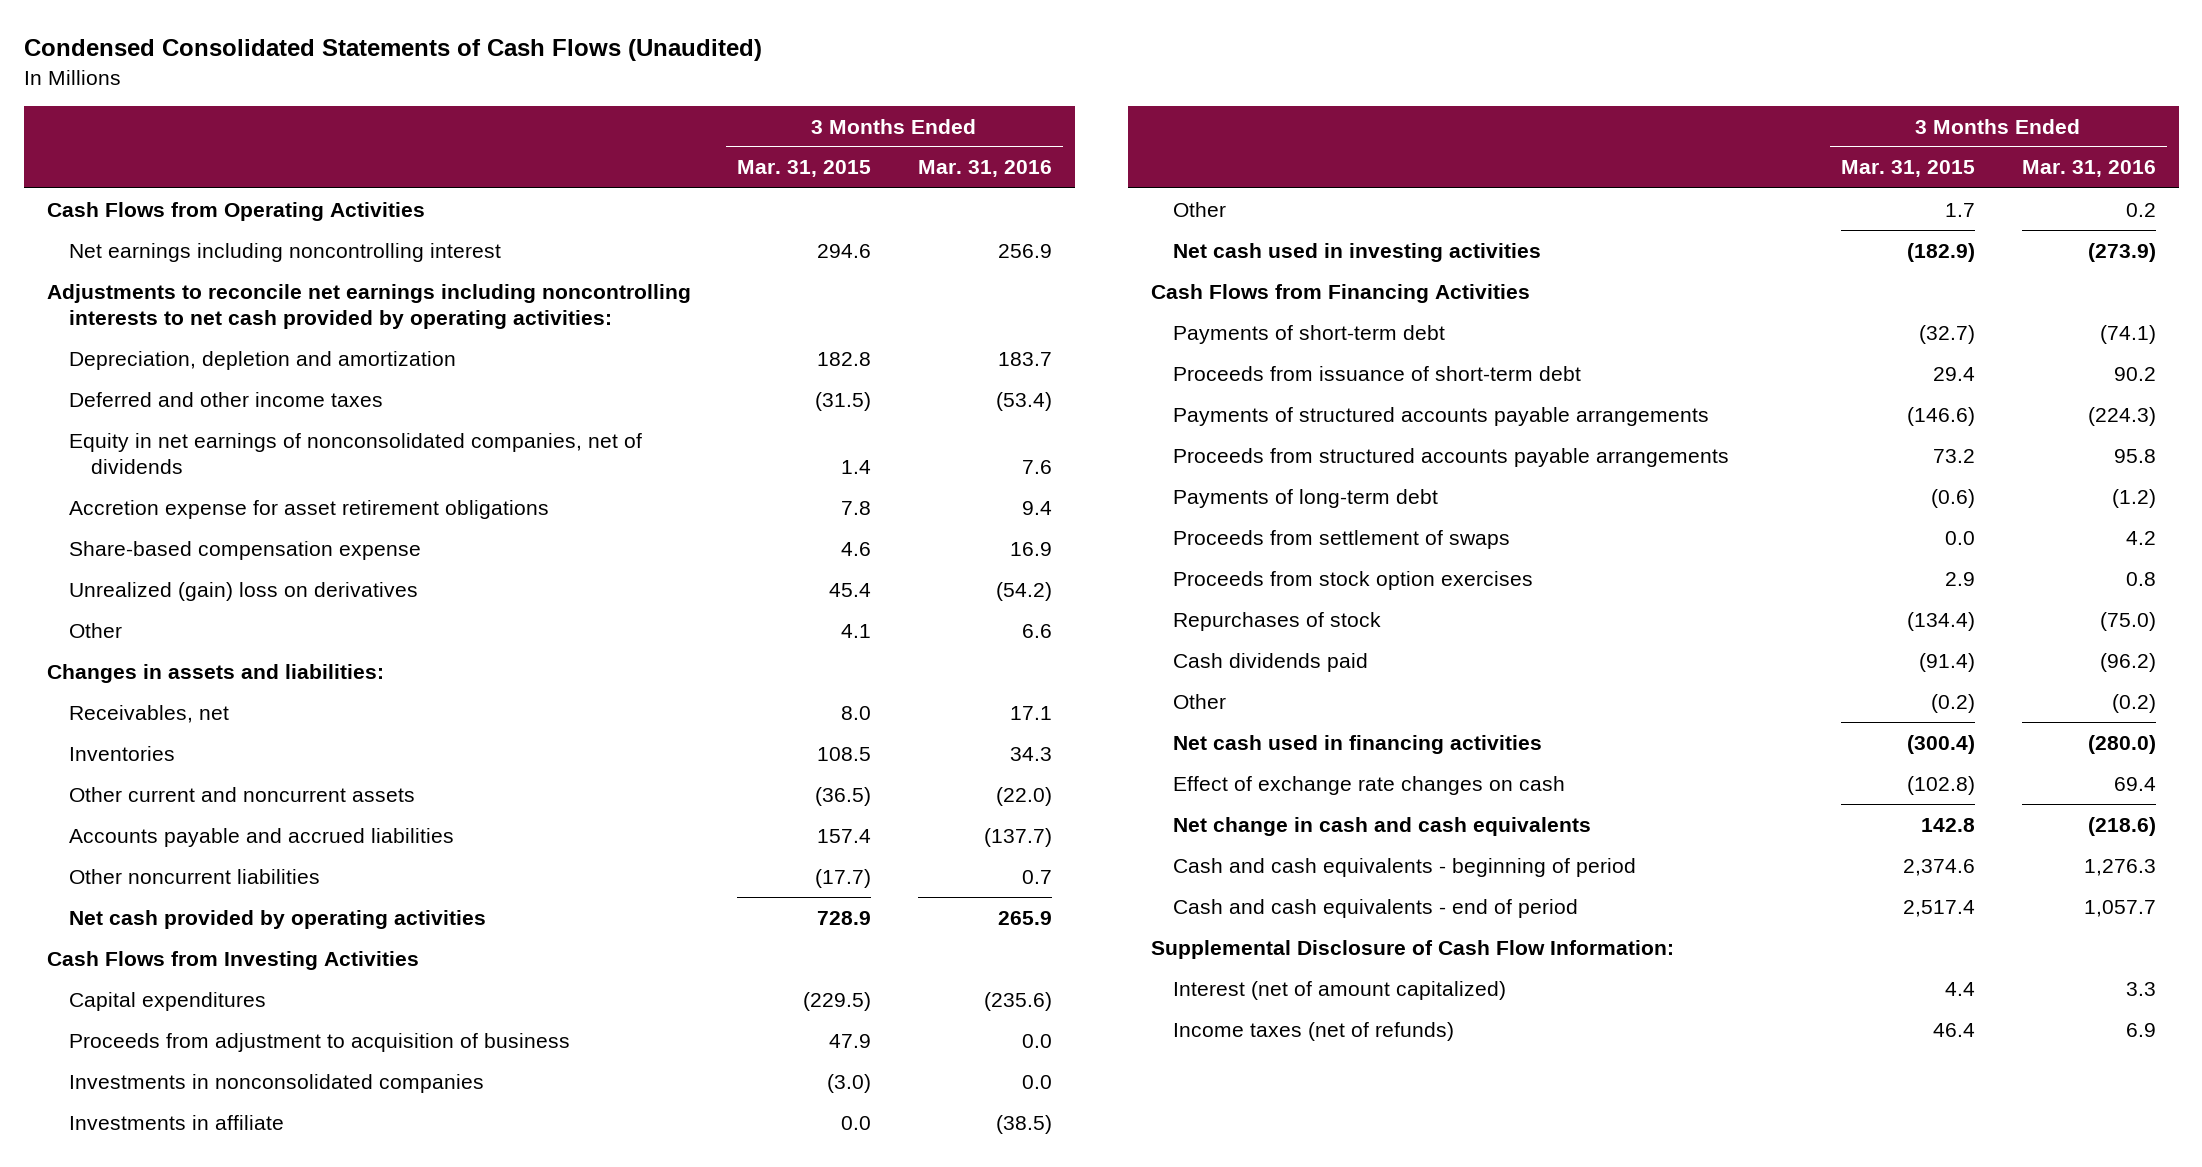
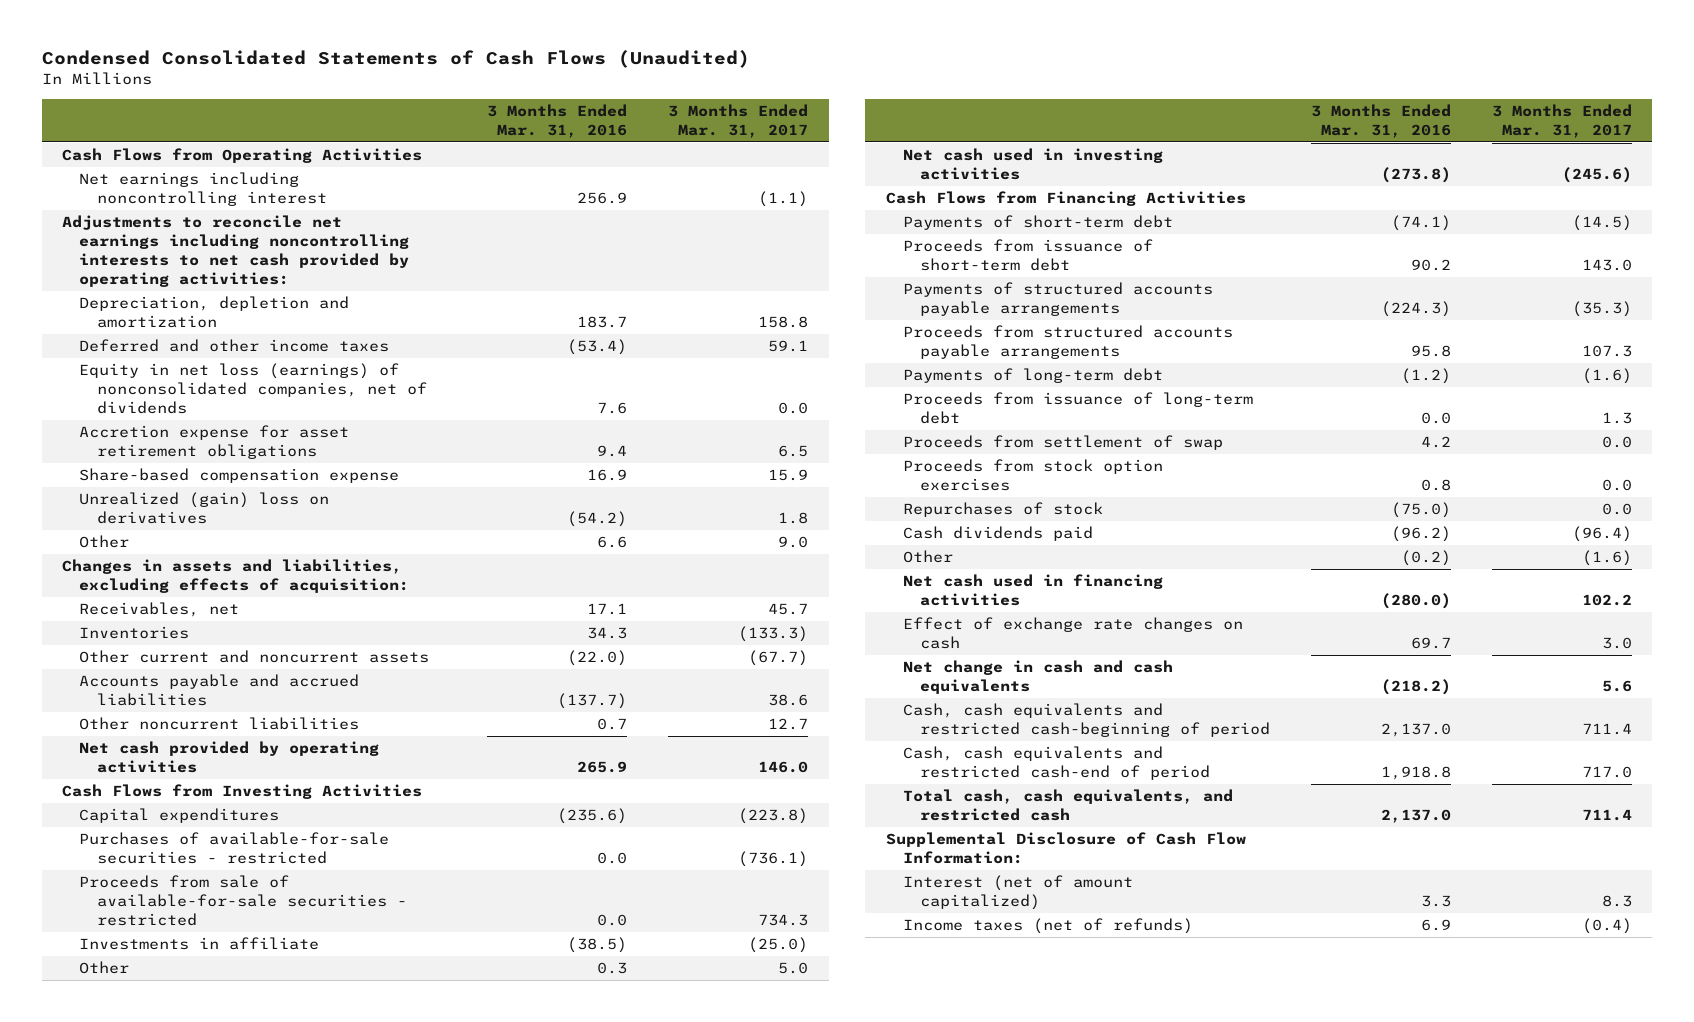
- | 3 Months Ended Mar. 31, 2015 | 3 Months Ended Mar. 31, 2016
+ | 3 Months Ended Mar. 31, 2016 | 3 Months Ended Mar. 31, 2017
- Equity in net earnings of nonconsolidated companies, net of dividends | 1.4 | 7.6
+ Equity in net loss (earnings) of nonconsolidated companies, net of dividends | 7.6 | 0.0
- Changes in assets and liabilities:
+ Changes in assets and liabilities, excluding effects of acquisition:
- Proceeds from adjustment to acquisition of business | 47.9 | 0.0
- Investments in nonconsolidated companies | (3.0) | 0.0
+ Purchases of available-for-sale securities - restricted | 0.0 | (736.1)
+ Proceeds from sale of available-for-sale securities - restricted | 0.0 | 734.3
- Other | 1.7 | 0.2
- Net cash used in investing activities | (182.9) | (273.9)
+ Other | 0.3 | 5.0
+ Net cash used in investing activities | (273.8) | (245.6)
- Proceeds from settlement of swaps | 0.0 | 4.2
+ Proceeds from issuance of long-term debt | 0.0 | 1.3
+ Proceeds from settlement of swap | 4.2 | 0.0
- Effect of exchange rate changes on cash | (102.8) | 69.4
- Net change in cash and cash equivalents | 142.8 | (218.6)
- Cash and cash equivalents - beginning of period | 2,374.6 | 1,276.3
- Cash and cash equivalents - end of period | 2,517.4 | 1,057.7
+ Effect of exchange rate changes on cash | 69.7 | 3.0
+ Net change in cash and cash equivalents | (218.2) | 5.6
+ Cash, cash equivalents and restricted cash-beginning of period | 2,137.0 | 711.4
+ Cash, cash equivalents and restricted cash-end of period | 1,918.8 | 717.0
+ Total cash, cash equivalents, and restricted cash | 2,137.0 | 711.4

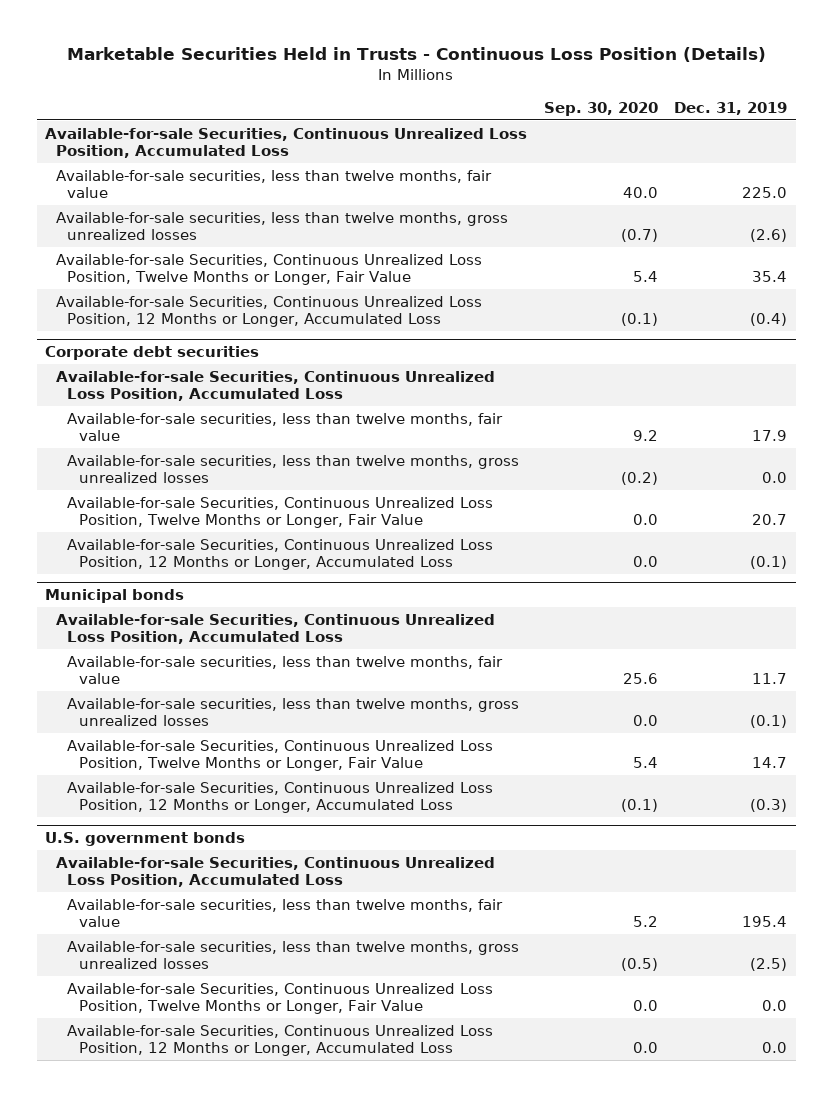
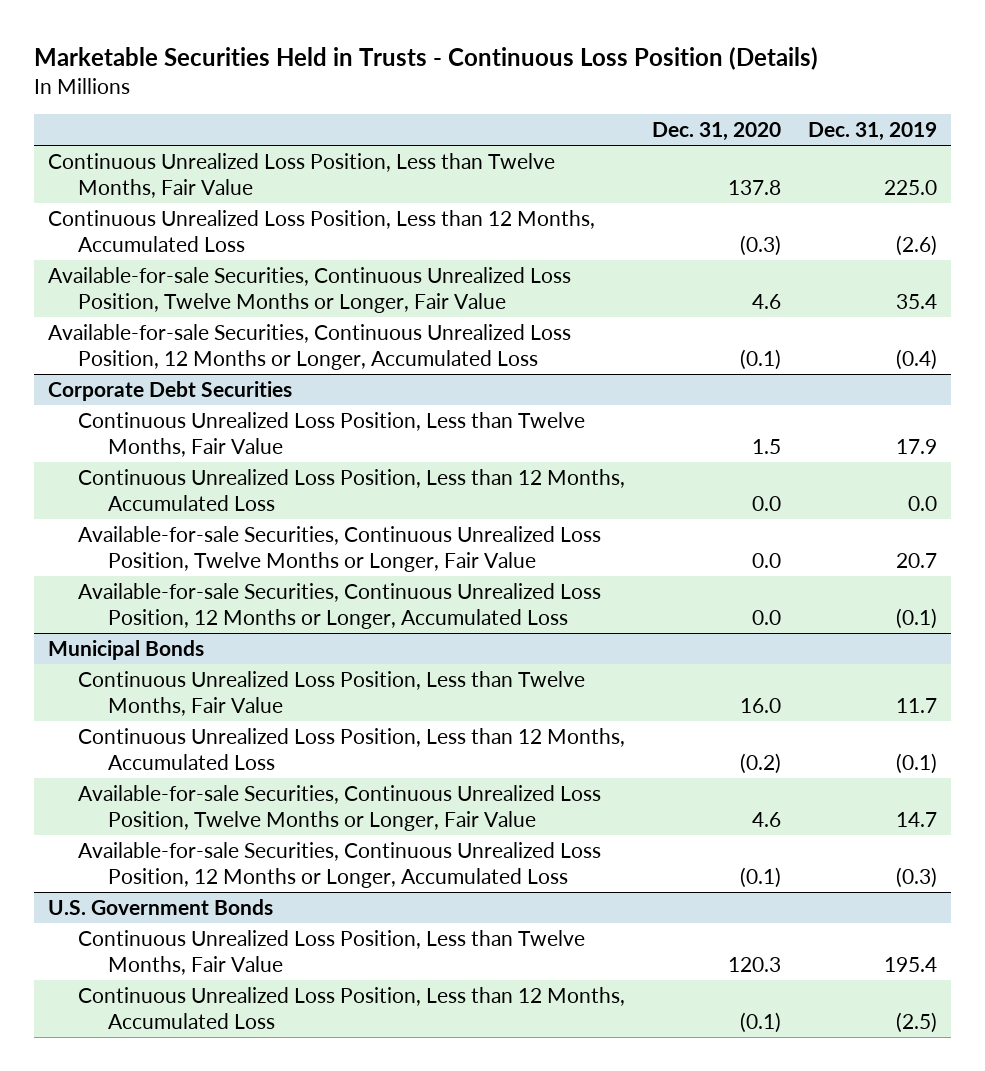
- | Sep. 30, 2020 | Dec. 31, 2019
+ | Dec. 31, 2020 | Dec. 31, 2019
- Available-for-sale Securities, Continuous Unrealized Loss Position, Accumulated Loss
- Available-for-sale securities, less than twelve months, fair value | 40.0 | 225.0
- Available-for-sale securities, less than twelve months, gross unrealized losses | (0.7) | (2.6)
+ Continuous Unrealized Loss Position, Less than Twelve Months, Fair Value | 137.8 | 225.0
+ Continuous Unrealized Loss Position, Less than 12 Months, Accumulated Loss | (0.3) | (2.6)
- Corporate debt securities
- Available-for-sale Securities, Continuous Unrealized Loss Position, Accumulated Loss
- Available-for-sale securities, less than twelve months, fair value | 9.2 | 17.9
- Available-for-sale securities, less than twelve months, gross unrealized losses | (0.2) | 0.0
+ Corporate Debt Securities
+ Continuous Unrealized Loss Position, Less than Twelve Months, Fair Value | 1.5 | 17.9
+ Continuous Unrealized Loss Position, Less than 12 Months, Accumulated Loss | 0.0 | 0.0
- Municipal bonds
- Available-for-sale Securities, Continuous Unrealized Loss Position, Accumulated Loss
- Available-for-sale securities, less than twelve months, fair value | 25.6 | 11.7
- Available-for-sale securities, less than twelve months, gross unrealized losses | 0.0 | (0.1)
+ Municipal Bonds
+ Continuous Unrealized Loss Position, Less than Twelve Months, Fair Value | 16.0 | 11.7
+ Continuous Unrealized Loss Position, Less than 12 Months, Accumulated Loss | (0.2) | (0.1)
- U.S. government bonds
- Available-for-sale Securities, Continuous Unrealized Loss Position, Accumulated Loss
- Available-for-sale securities, less than twelve months, fair value | 5.2 | 195.4
- Available-for-sale securities, less than twelve months, gross unrealized losses | (0.5) | (2.5)
- Available-for-sale Securities, Continuous Unrealized Loss Position, Twelve Months or Longer, Fair Value | 0.0 | 0.0
- Available-for-sale Securities, Continuous Unrealized Loss Position, 12 Months or Longer, Accumulated Loss | 0.0 | 0.0
+ U.S. Government Bonds
+ Continuous Unrealized Loss Position, Less than Twelve Months, Fair Value | 120.3 | 195.4
+ Continuous Unrealized Loss Position, Less than 12 Months, Accumulated Loss | (0.1) | (2.5)

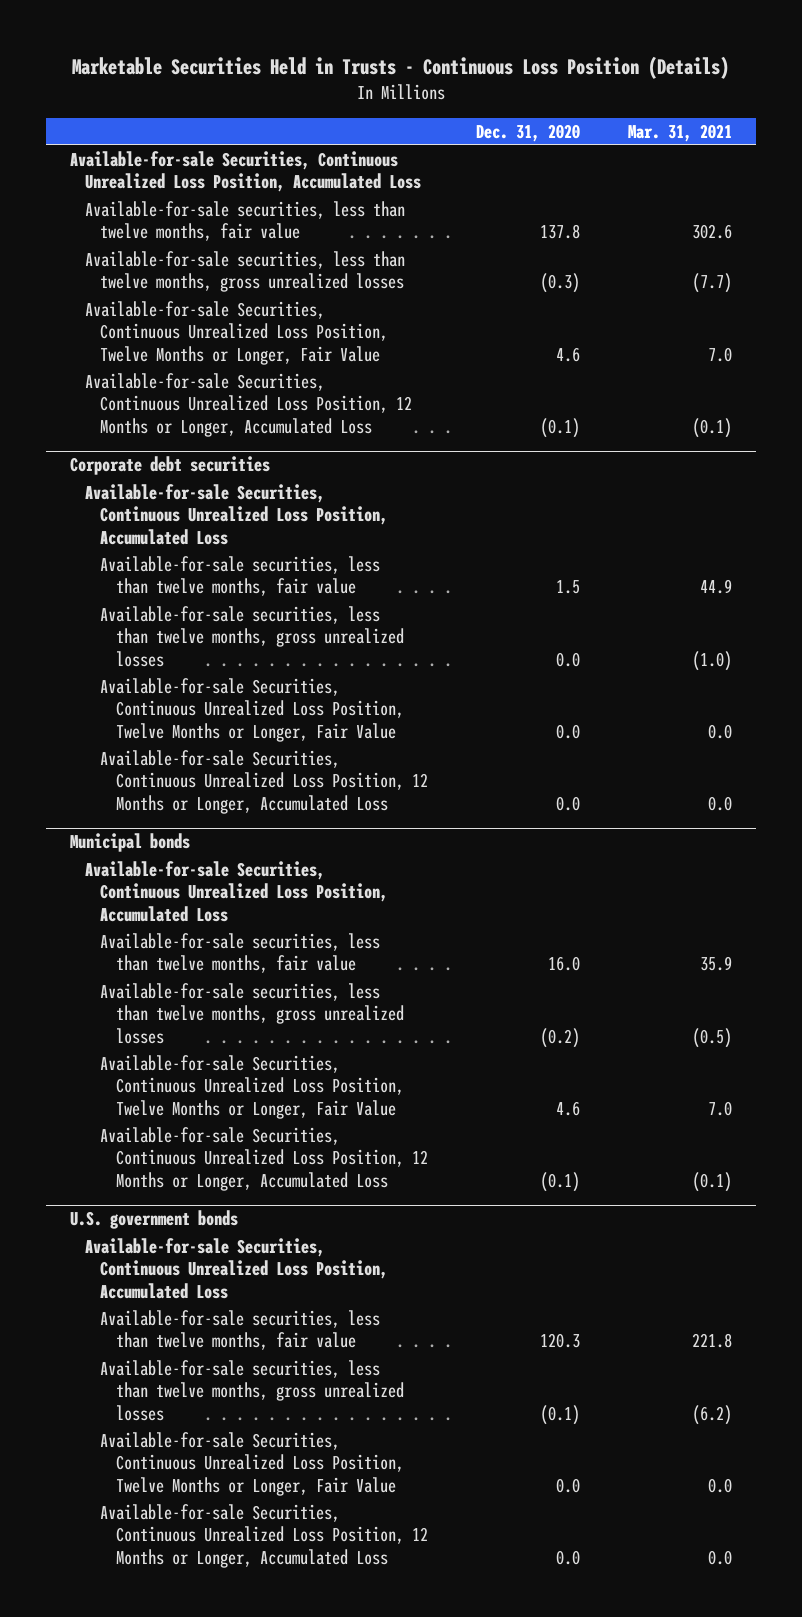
- | Dec. 31, 2020 | Dec. 31, 2019
+ | Dec. 31, 2020 | Mar. 31, 2021
- Continuous Unrealized Loss Position, Less than Twelve Months, Fair Value | 137.8 | 225.0
- Continuous Unrealized Loss Position, Less than 12 Months, Accumulated Loss | (0.3) | (2.6)
+ Available-for-sale Securities, Continuous Unrealized Loss Position, Accumulated Loss
+ Available-for-sale securities, less than twelve months, fair value | 137.8 | 302.6
+ Available-for-sale securities, less than twelve months, gross unrealized losses | (0.3) | (7.7)
- Corporate Debt Securities
- Continuous Unrealized Loss Position, Less than Twelve Months, Fair Value | 1.5 | 17.9
- Continuous Unrealized Loss Position, Less than 12 Months, Accumulated Loss | 0.0 | 0.0
+ Corporate debt securities
+ Available-for-sale Securities, Continuous Unrealized Loss Position, Accumulated Loss
+ Available-for-sale securities, less than twelve months, fair value | 1.5 | 44.9
+ Available-for-sale securities, less than twelve months, gross unrealized losses | 0.0 | (1.0)
- Municipal Bonds
- Continuous Unrealized Loss Position, Less than Twelve Months, Fair Value | 16.0 | 11.7
- Continuous Unrealized Loss Position, Less than 12 Months, Accumulated Loss | (0.2) | (0.1)
+ Municipal bonds
+ Available-for-sale Securities, Continuous Unrealized Loss Position, Accumulated Loss
+ Available-for-sale securities, less than twelve months, fair value | 16.0 | 35.9
+ Available-for-sale securities, less than twelve months, gross unrealized losses | (0.2) | (0.5)
- U.S. Government Bonds
- Continuous Unrealized Loss Position, Less than Twelve Months, Fair Value | 120.3 | 195.4
- Continuous Unrealized Loss Position, Less than 12 Months, Accumulated Loss | (0.1) | (2.5)
+ U.S. government bonds
+ Available-for-sale Securities, Continuous Unrealized Loss Position, Accumulated Loss
+ Available-for-sale securities, less than twelve months, fair value | 120.3 | 221.8
+ Available-for-sale securities, less than twelve months, gross unrealized losses | (0.1) | (6.2)
+ Available-for-sale Securities, Continuous Unrealized Loss Position, Twelve Months or Longer, Fair Value | 0.0 | 0.0
+ Available-for-sale Securities, Continuous Unrealized Loss Position, 12 Months or Longer, Accumulated Loss | 0.0 | 0.0

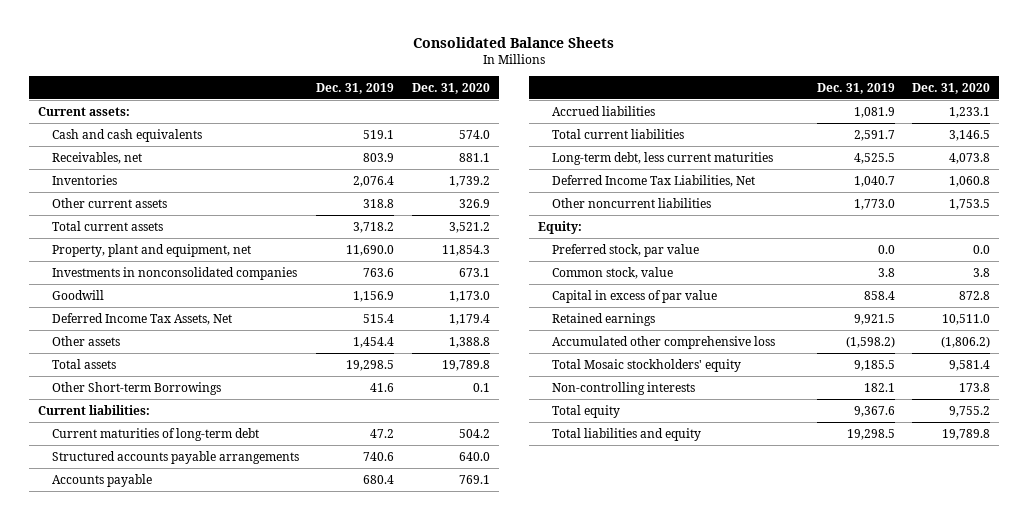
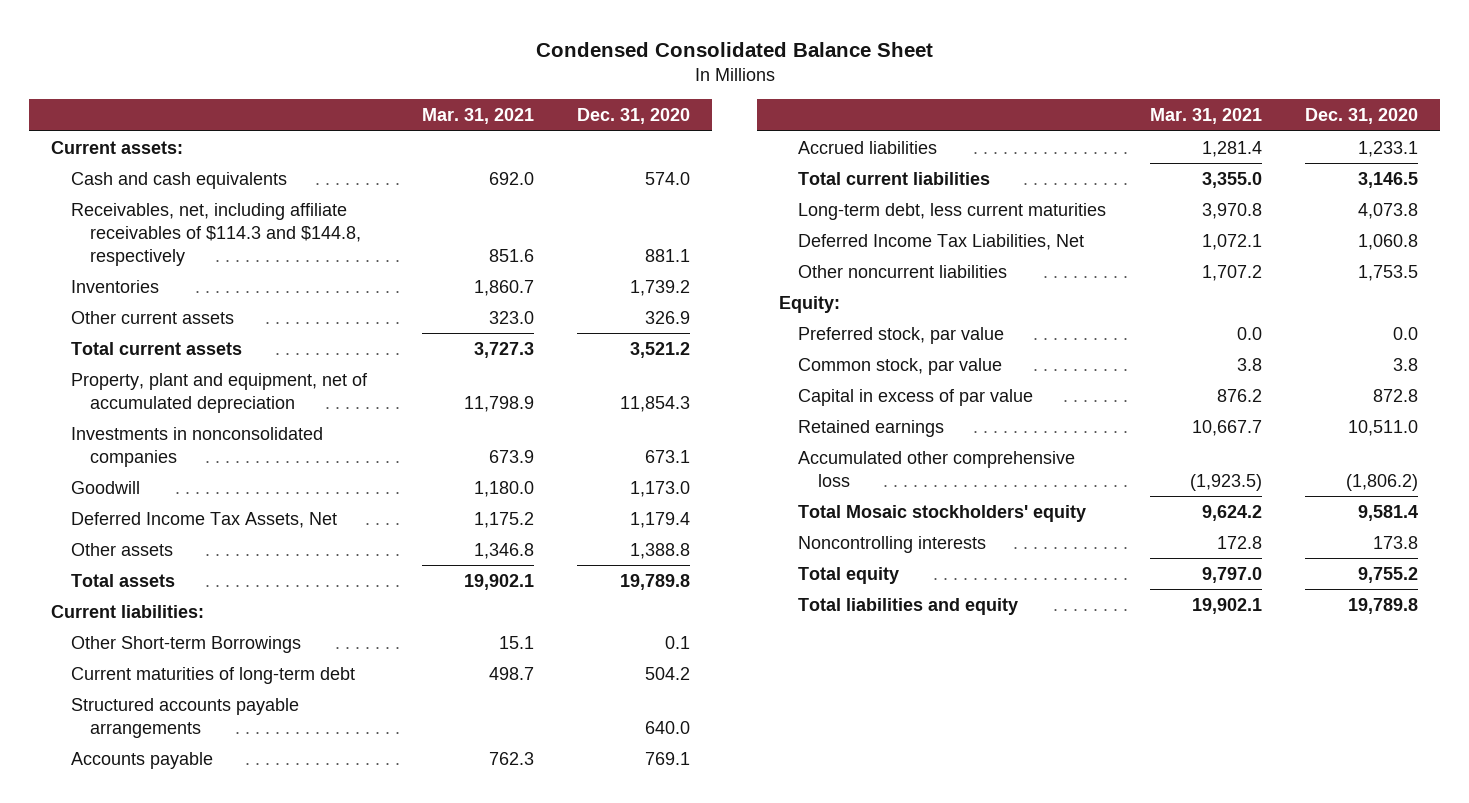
- Consolidated Balance Sheets
+ Condensed Consolidated Balance Sheet
- | Dec. 31, 2019 | Dec. 31, 2020
+ | Mar. 31, 2021 | Dec. 31, 2020
- Receivables, net | 803.9 | 881.1
+ Receivables, net, including affiliate receivables of $114.3 and $144.8, respectively | 851.6 | 881.1
- Property, plant and equipment, net | 11,690.0 | 11,854.3
+ Property, plant and equipment, net of accumulated depreciation | 11,798.9 | 11,854.3
moved down: Other Short-term Borrowings | 15.1 | 0.1
- Common stock, value | 3.8 | 3.8
+ Common stock, par value | 3.8 | 3.8
- Non-controlling interests | 182.1 | 173.8
+ Noncontrolling interests | 172.8 | 173.8

